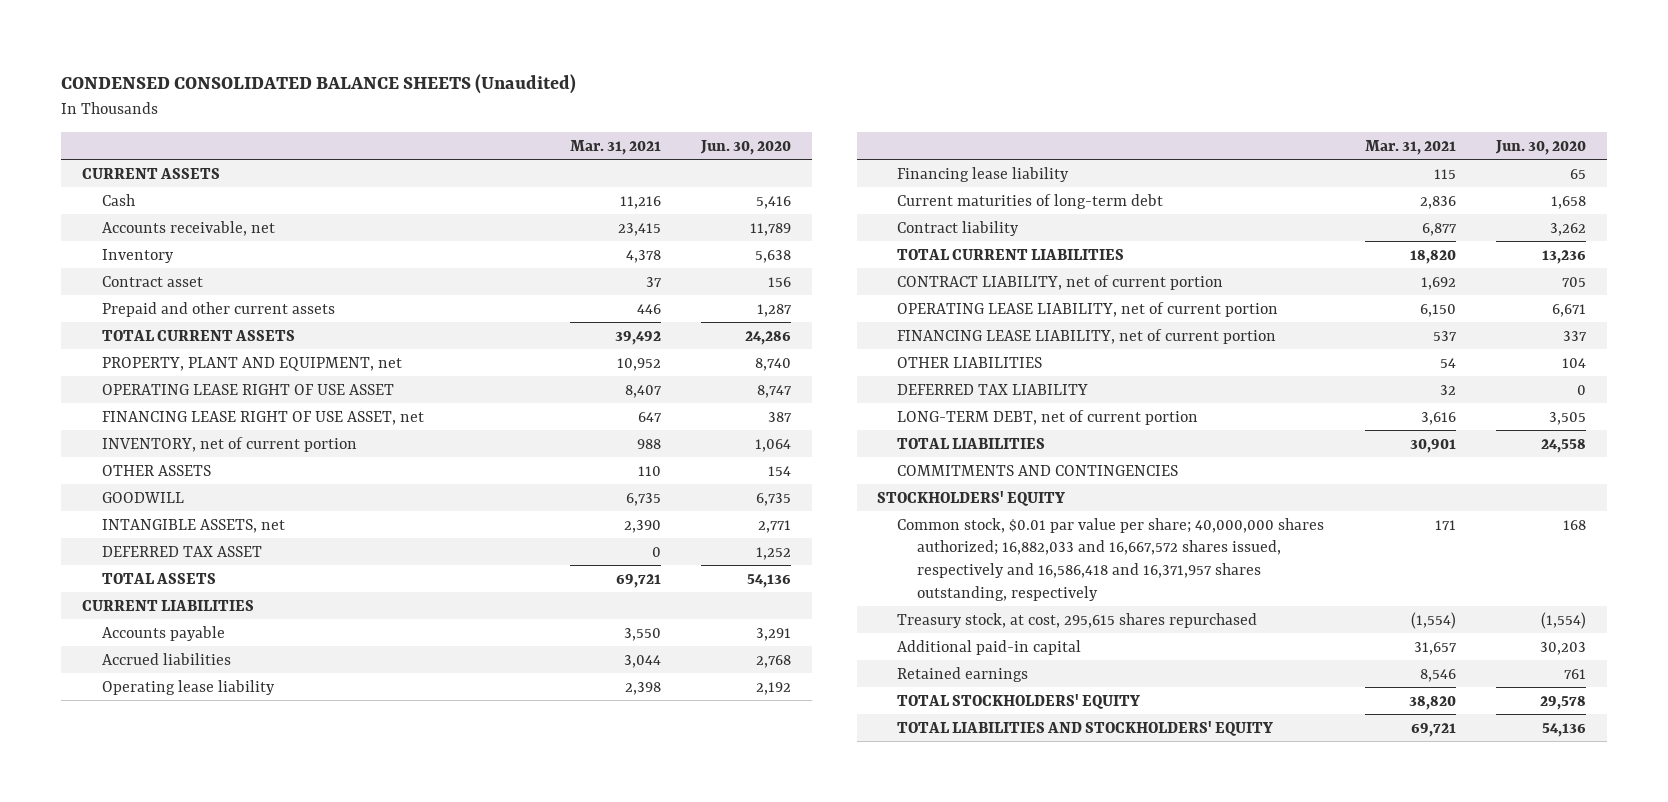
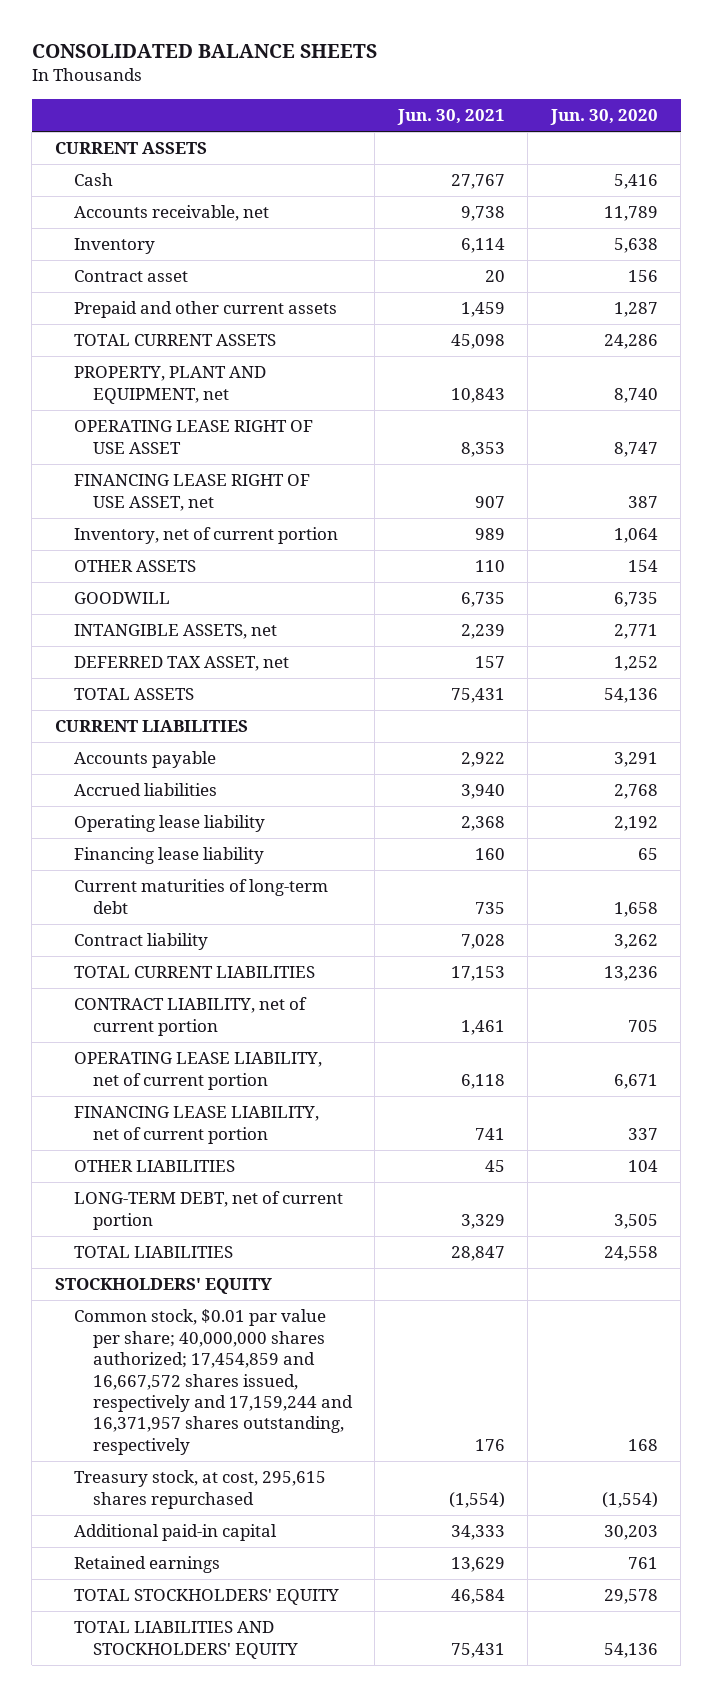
- CONDENSED CONSOLIDATED BALANCE SHEETS (Unaudited)
+ CONSOLIDATED BALANCE SHEETS
- | Mar. 31, 2021 | Jun. 30, 2020
+ | Jun. 30, 2021 | Jun. 30, 2020
- INVENTORY, net of current portion | 988 | 1,064
+ Inventory, net of current portion | 989 | 1,064
- DEFERRED TAX ASSET | 0 | 1,252
+ DEFERRED TAX ASSET, net | 157 | 1,252
- DEFERRED TAX LIABILITY | 32 | 0
- COMMITMENTS AND CONTINGENCIES
- Common stock, $0.01 par value per share; 40,000,000 shares authorized; 16,882,033 and 16,667,572 shares issued, respectively and 16,586,418 and 16,371,957 shares outstanding, respectively | 171 | 168
+ Common stock, $0.01 par value per share; 40,000,000 shares authorized; 17,454,859 and 16,667,572 shares issued, respectively and 17,159,244 and 16,371,957 shares outstanding, respectively | 176 | 168

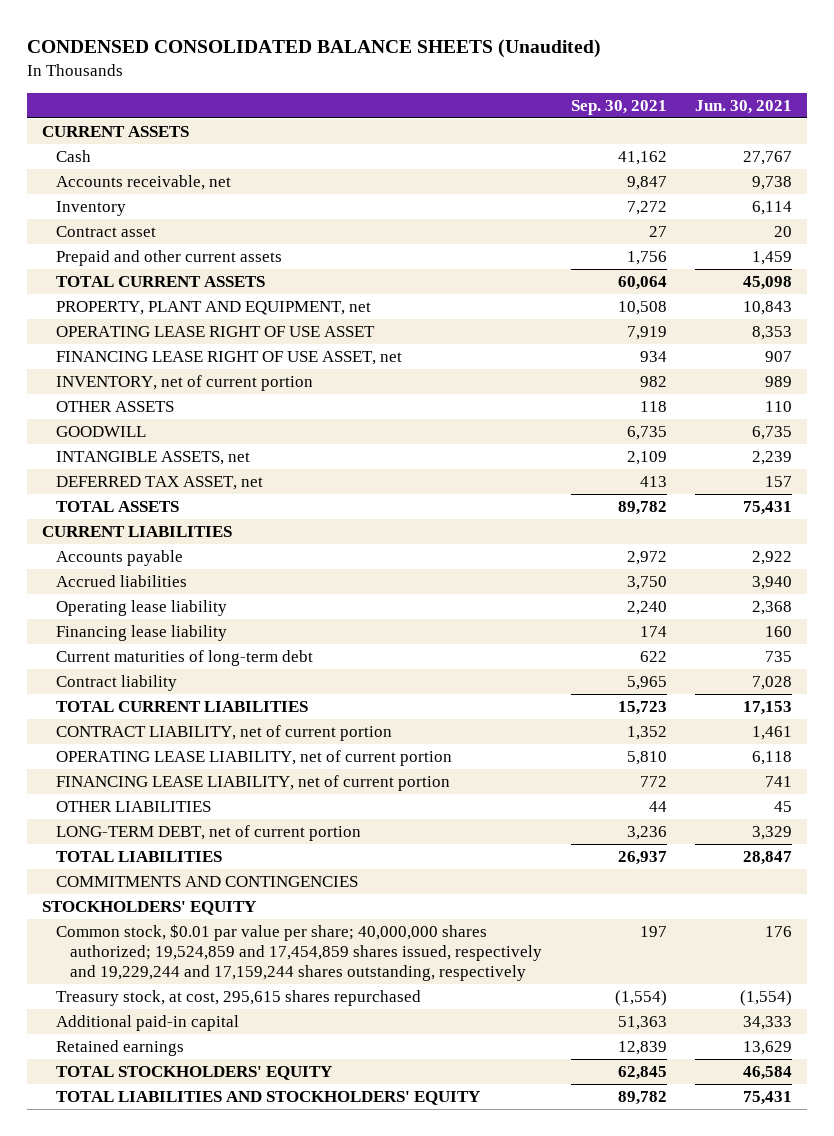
- CONSOLIDATED BALANCE SHEETS
+ CONDENSED CONSOLIDATED BALANCE SHEETS (Unaudited)
- | Jun. 30, 2021 | Jun. 30, 2020
+ | Sep. 30, 2021 | Jun. 30, 2021
- Inventory, net of current portion | 989 | 1,064
+ INVENTORY, net of current portion | 982 | 989
+ COMMITMENTS AND CONTINGENCIES
- Common stock, $0.01 par value per share; 40,000,000 shares authorized; 17,454,859 and 16,667,572 shares issued, respectively and 17,159,244 and 16,371,957 shares outstanding, respectively | 176 | 168
+ Common stock, $0.01 par value per share; 40,000,000 shares authorized; 19,524,859 and 17,454,859 shares issued, respectively and 19,229,244 and 17,159,244 shares outstanding, respectively | 197 | 176

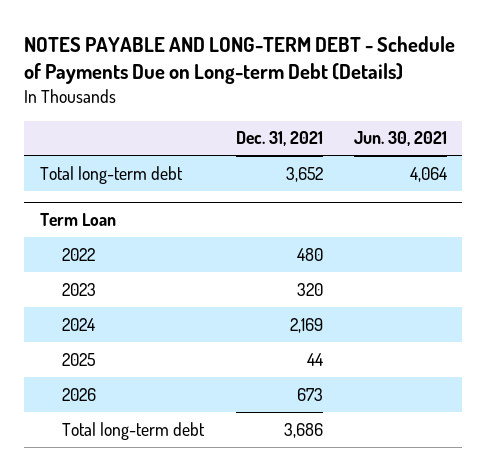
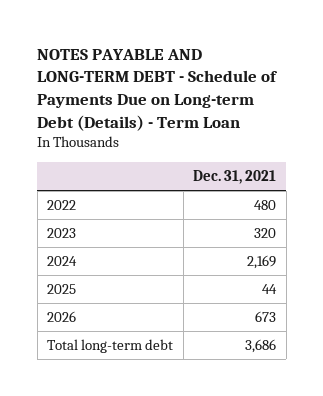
- NOTES PAYABLE AND LONG-TERM DEBT - Schedule of Payments Due on Long-term Debt (Details)
+ NOTES PAYABLE AND LONG-TERM DEBT - Schedule of Payments Due on Long-term Debt (Details) - Term Loan
- | Dec. 31, 2021 | Jun. 30, 2021
+ | Dec. 31, 2021
- Total long-term debt | 3,652 | 4,064
- Term Loan

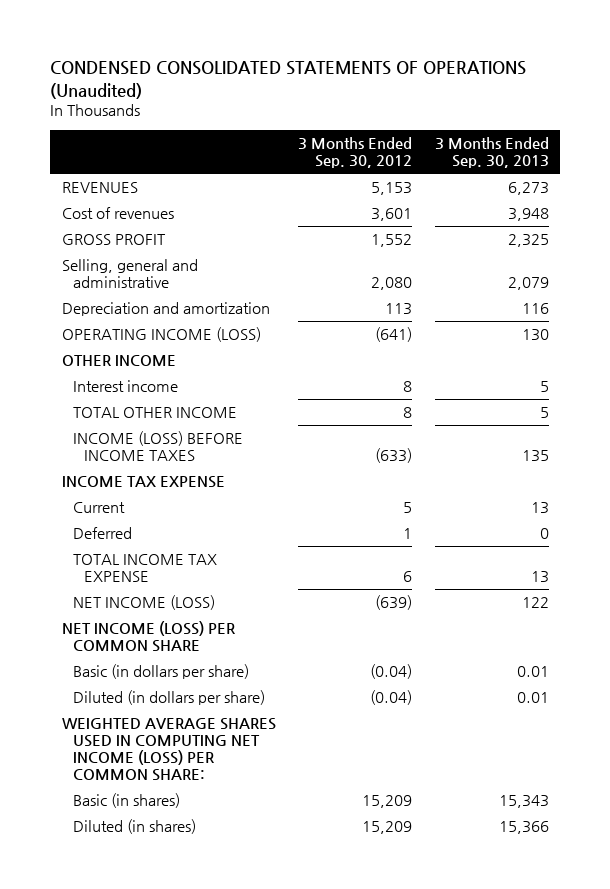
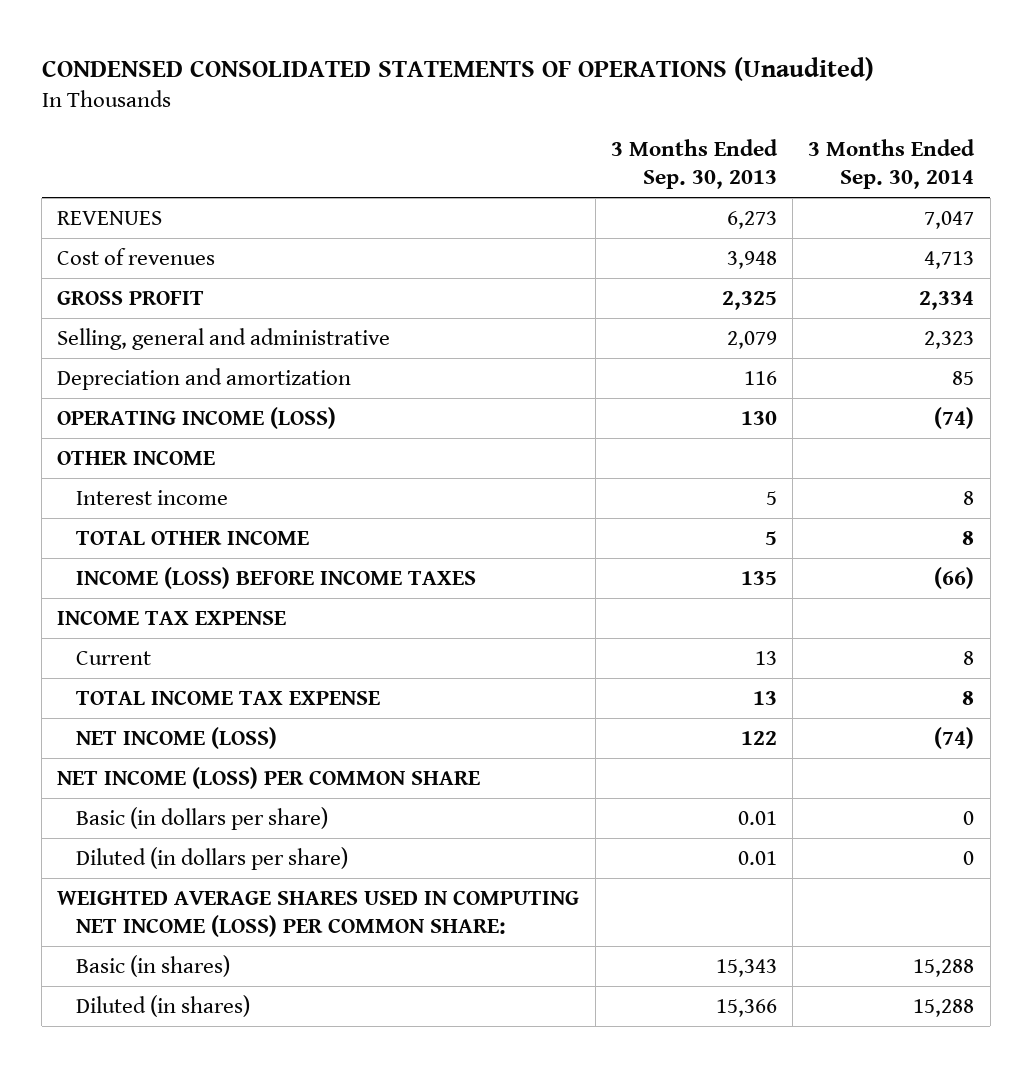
- | 3 Months Ended Sep. 30, 2012 | 3 Months Ended Sep. 30, 2013
+ | 3 Months Ended Sep. 30, 2013 | 3 Months Ended Sep. 30, 2014
- Deferred | 1 | 0

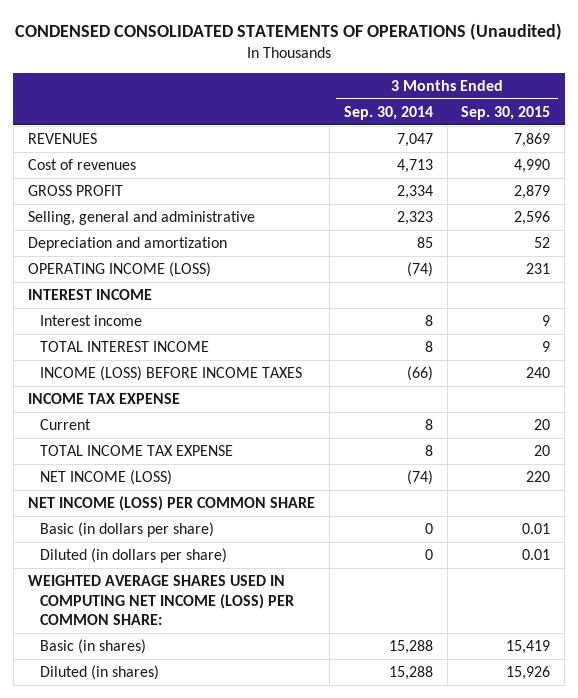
- | 3 Months Ended Sep. 30, 2013 | 3 Months Ended Sep. 30, 2014
+ | 3 Months Ended Sep. 30, 2014 | 3 Months Ended Sep. 30, 2015
- OTHER INCOME
+ INTEREST INCOME
- TOTAL OTHER INCOME | 5 | 8
+ TOTAL INTEREST INCOME | 8 | 9

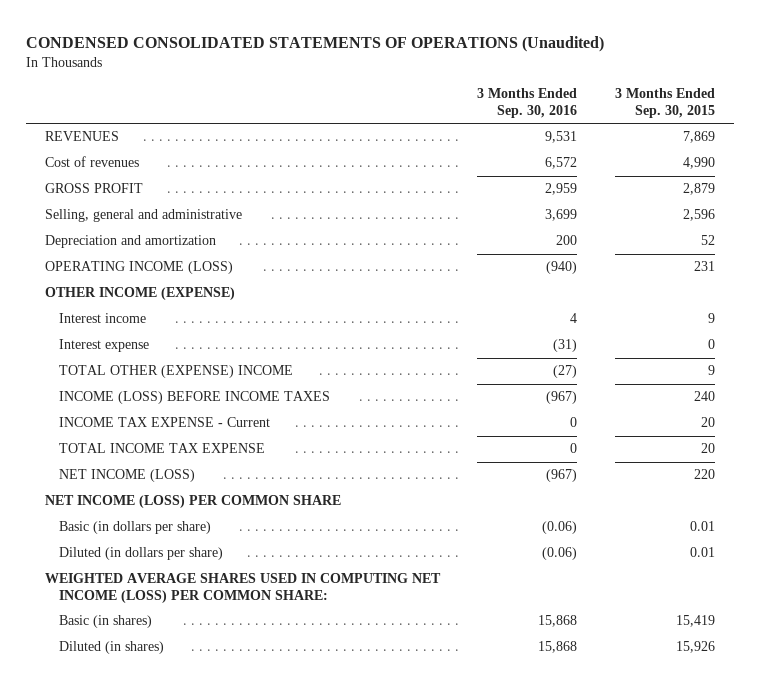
- | 3 Months Ended Sep. 30, 2014 | 3 Months Ended Sep. 30, 2015
+ | 3 Months Ended Sep. 30, 2016 | 3 Months Ended Sep. 30, 2015
- INTEREST INCOME
+ OTHER INCOME (EXPENSE)
- TOTAL INTEREST INCOME | 8 | 9
+ Interest expense | (31) | 0
+ TOTAL OTHER (EXPENSE) INCOME | (27) | 9
- INCOME TAX EXPENSE
- Current | 8 | 20
+ INCOME TAX EXPENSE - Current | 0 | 20

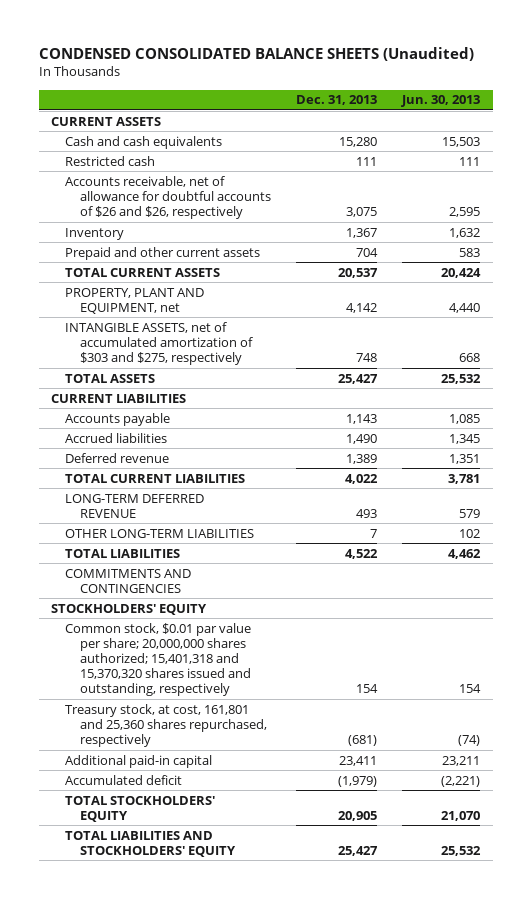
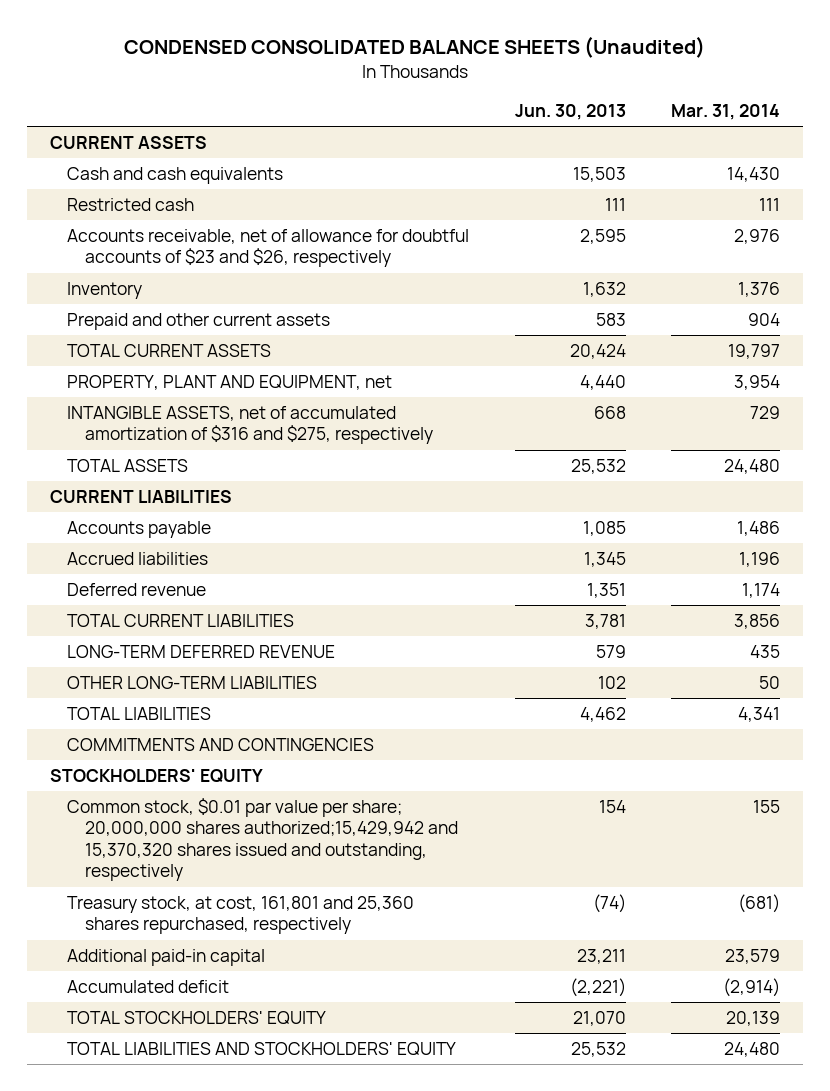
- | Dec. 31, 2013 | Jun. 30, 2013
+ | Jun. 30, 2013 | Mar. 31, 2014
- Accounts receivable, net of allowance for doubtful accounts of $26 and $26, respectively | 3,075 | 2,595
+ Accounts receivable, net of allowance for doubtful accounts of $23 and $26, respectively | 2,595 | 2,976
- INTANGIBLE ASSETS, net of accumulated amortization of $303 and $275, respectively | 748 | 668
+ INTANGIBLE ASSETS, net of accumulated amortization of $316 and $275, respectively | 668 | 729
- Common stock, $0.01 par value per share; 20,000,000 shares authorized; 15,401,318 and 15,370,320 shares issued and outstanding, respectively | 154 | 154
+ Common stock, $0.01 par value per share; 20,000,000 shares authorized;15,429,942 and 15,370,320 shares issued and outstanding, respectively | 154 | 155

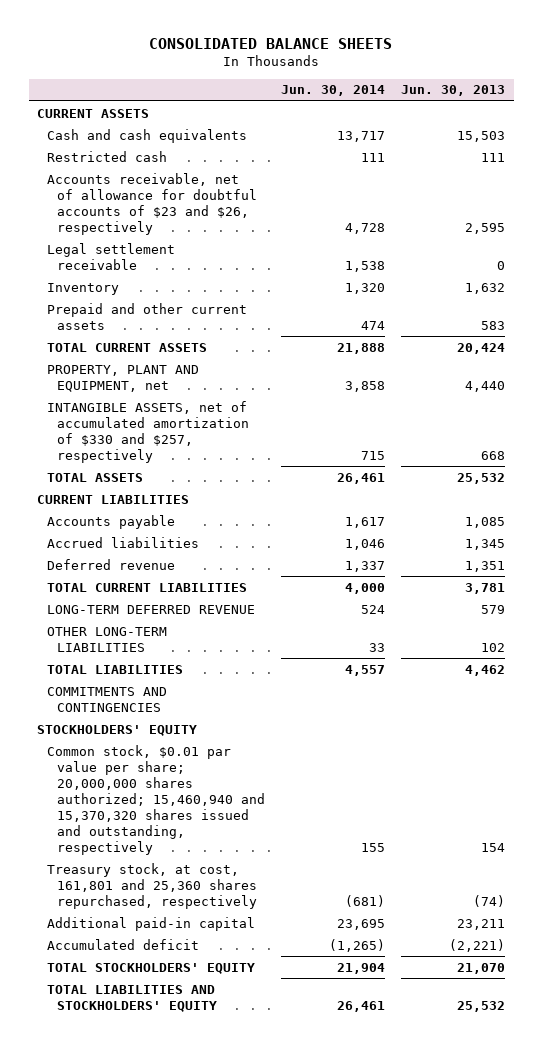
- CONDENSED CONSOLIDATED BALANCE SHEETS (Unaudited)
+ CONSOLIDATED BALANCE SHEETS
- | Jun. 30, 2013 | Mar. 31, 2014
+ | Jun. 30, 2014 | Jun. 30, 2013
+ Legal settlement receivable | 1,538 | 0
- INTANGIBLE ASSETS, net of accumulated amortization of $316 and $275, respectively | 668 | 729
+ INTANGIBLE ASSETS, net of accumulated amortization of $330 and $257, respectively | 715 | 668
- Common stock, $0.01 par value per share; 20,000,000 shares authorized;15,429,942 and 15,370,320 shares issued and outstanding, respectively | 154 | 155
+ Common stock, $0.01 par value per share; 20,000,000 shares authorized; 15,460,940 and 15,370,320 shares issued and outstanding, respectively | 155 | 154

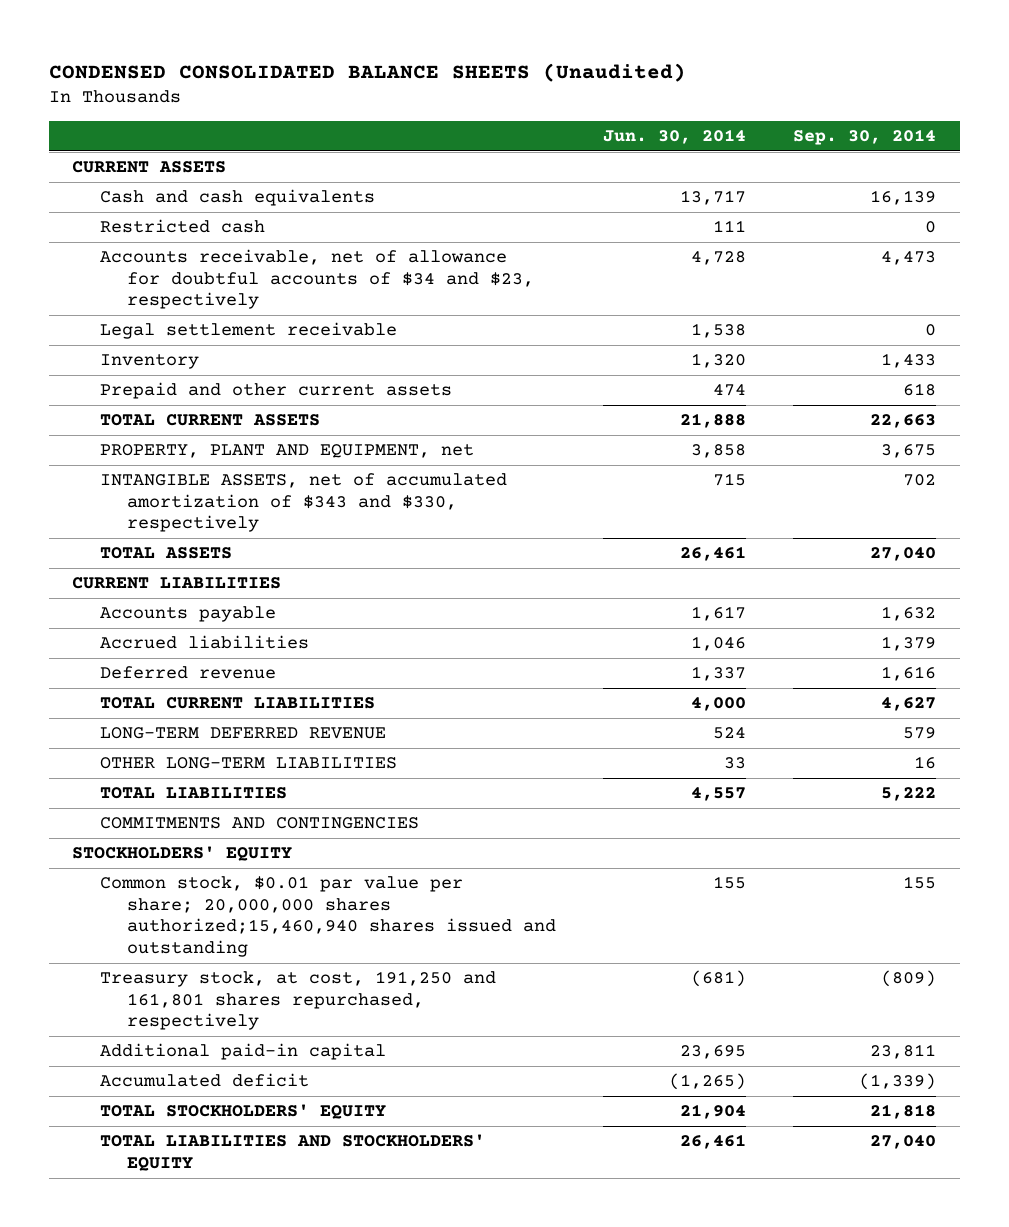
- CONSOLIDATED BALANCE SHEETS
+ CONDENSED CONSOLIDATED BALANCE SHEETS (Unaudited)
- | Jun. 30, 2014 | Jun. 30, 2013
+ | Jun. 30, 2014 | Sep. 30, 2014
- Accounts receivable, net of allowance for doubtful accounts of $23 and $26, respectively | 4,728 | 2,595
+ Accounts receivable, net of allowance for doubtful accounts of $34 and $23, respectively | 4,728 | 4,473
- INTANGIBLE ASSETS, net of accumulated amortization of $330 and $257, respectively | 715 | 668
+ INTANGIBLE ASSETS, net of accumulated amortization of $343 and $330, respectively | 715 | 702
- Common stock, $0.01 par value per share; 20,000,000 shares authorized; 15,460,940 and 15,370,320 shares issued and outstanding, respectively | 155 | 154
- Treasury stock, at cost, 161,801 and 25,360 shares repurchased, respectively | (681) | (74)
+ Common stock, $0.01 par value per share; 20,000,000 shares authorized;15,460,940 shares issued and outstanding | 155 | 155
+ Treasury stock, at cost, 191,250 and 161,801 shares repurchased, respectively | (681) | (809)

